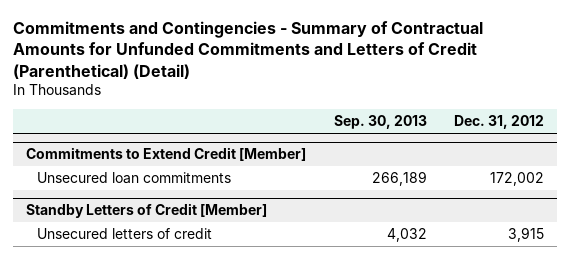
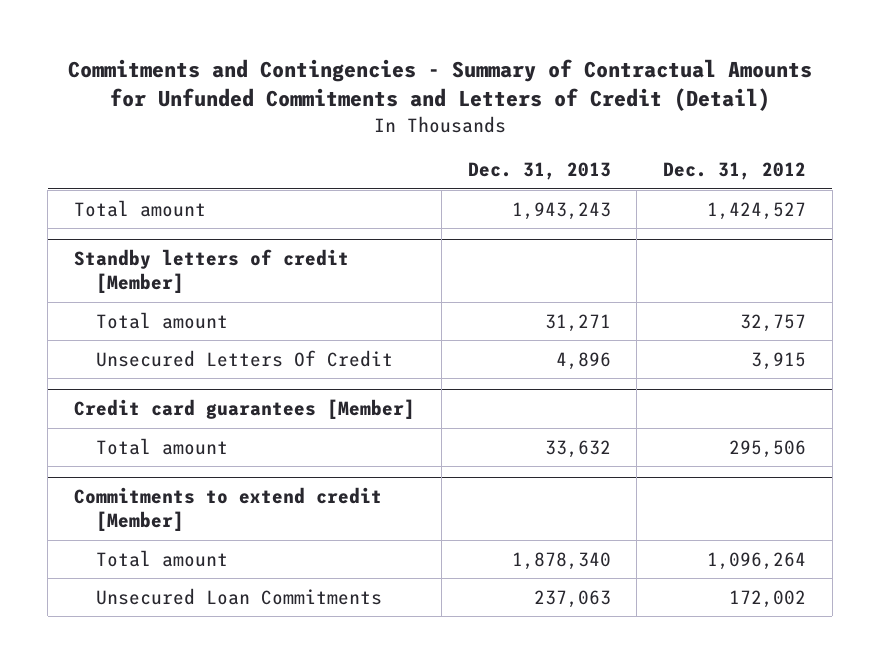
- Commitments and Contingencies - Summary of Contractual Amounts for Unfunded Commitments and Letters of Credit (Parenthetical) (Detail)
+ Commitments and Contingencies - Summary of Contractual Amounts for Unfunded Commitments and Letters of Credit (Detail)
- | Sep. 30, 2013 | Dec. 31, 2012
+ | Dec. 31, 2013 | Dec. 31, 2012
- Commitments to Extend Credit [Member]
- Unsecured loan commitments | 266,189 | 172,002
- Standby Letters of Credit [Member]
- Unsecured letters of credit | 4,032 | 3,915
+ Total amount | 1,943,243 | 1,424,527
+ Standby letters of credit [Member]
+ Total amount | 31,271 | 32,757
+ Unsecured Letters Of Credit | 4,896 | 3,915
+ Credit card guarantees [Member]
+ Total amount | 33,632 | 295,506
+ Commitments to extend credit [Member]
+ Total amount | 1,878,340 | 1,096,264
+ Unsecured Loan Commitments | 237,063 | 172,002

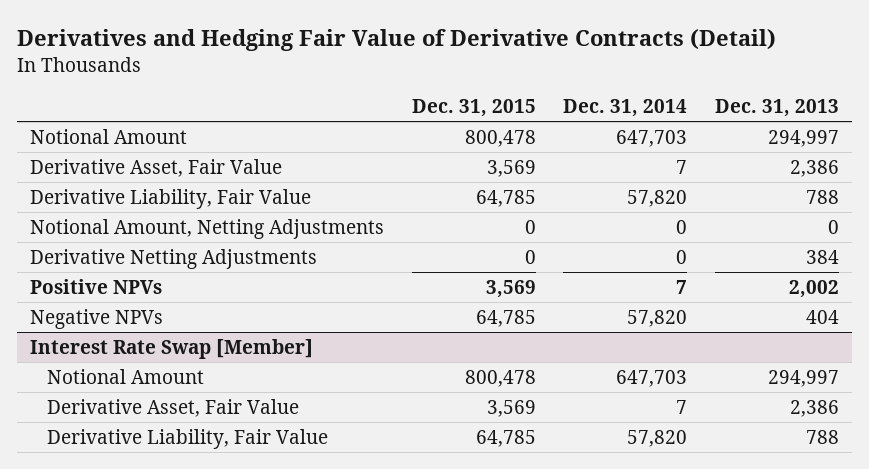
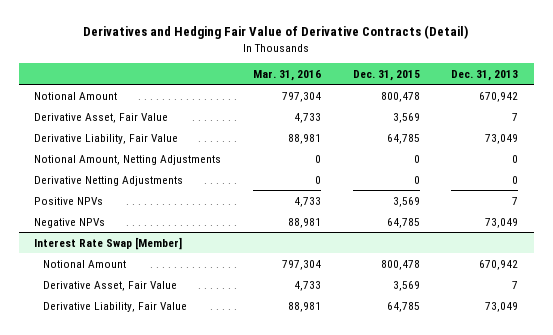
- | Dec. 31, 2015 | Dec. 31, 2014 | Dec. 31, 2013
+ | Mar. 31, 2016 | Dec. 31, 2015 | Dec. 31, 2013
- Notional Amount | 800,478 | 647,703 | 294,997
- Derivative Asset, Fair Value | 3,569 | 7 | 2,386
- Derivative Liability, Fair Value | 64,785 | 57,820 | 788
+ Notional Amount | 797,304 | 800,478 | 670,942
+ Derivative Asset, Fair Value | 4,733 | 3,569 | 7
+ Derivative Liability, Fair Value | 88,981 | 64,785 | 73,049
- Derivative Netting Adjustments | 0 | 0 | 384
- Positive NPVs | 3,569 | 7 | 2,002
- Negative NPVs | 64,785 | 57,820 | 404
+ Derivative Netting Adjustments | 0 | 0 | 0
+ Positive NPVs | 4,733 | 3,569 | 7
+ Negative NPVs | 88,981 | 64,785 | 73,049
@ Interest Rate Swap [Member]
- Notional Amount | 800,478 | 647,703 | 294,997
- Derivative Asset, Fair Value | 3,569 | 7 | 2,386
- Derivative Liability, Fair Value | 64,785 | 57,820 | 788
+ Notional Amount | 797,304 | 800,478 | 670,942
+ Derivative Asset, Fair Value | 4,733 | 3,569 | 7
+ Derivative Liability, Fair Value | 88,981 | 64,785 | 73,049

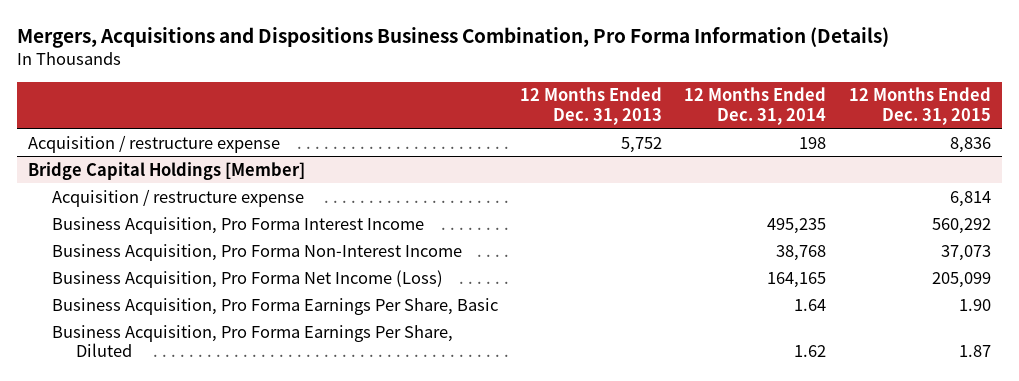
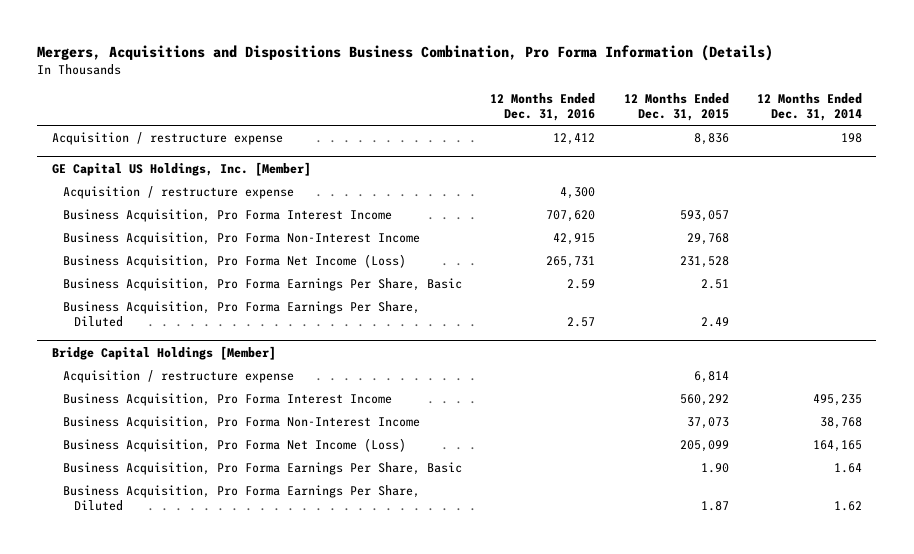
- | 12 Months Ended Dec. 31, 2013 | 12 Months Ended Dec. 31, 2014 | 12 Months Ended Dec. 31, 2015
+ | 12 Months Ended Dec. 31, 2016 | 12 Months Ended Dec. 31, 2015 | 12 Months Ended Dec. 31, 2014
+ GE Capital US Holdings, Inc. [Member]
+ Acquisition / restructure expense | 4,300 | |
+ Business Acquisition, Pro Forma Interest Income | 707,620 | 593,057 |
+ Business Acquisition, Pro Forma Non-Interest Income | 42,915 | 29,768 |
+ Business Acquisition, Pro Forma Net Income (Loss) | 265,731 | 231,528 |
+ Business Acquisition, Pro Forma Earnings Per Share, Basic | 2.59 | 2.51 |
+ Business Acquisition, Pro Forma Earnings Per Share, Diluted | 2.57 | 2.49 |

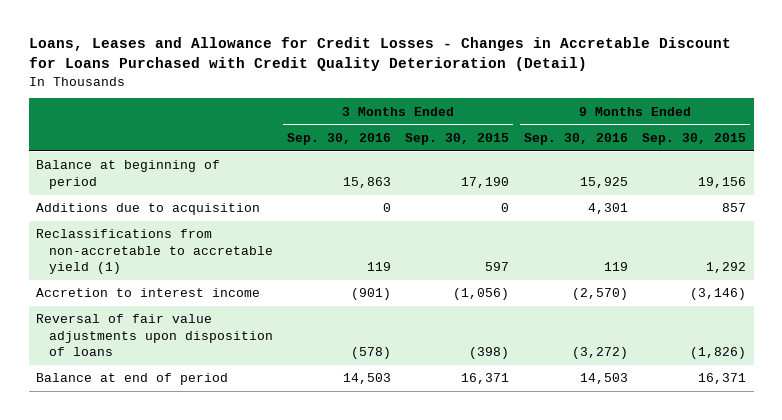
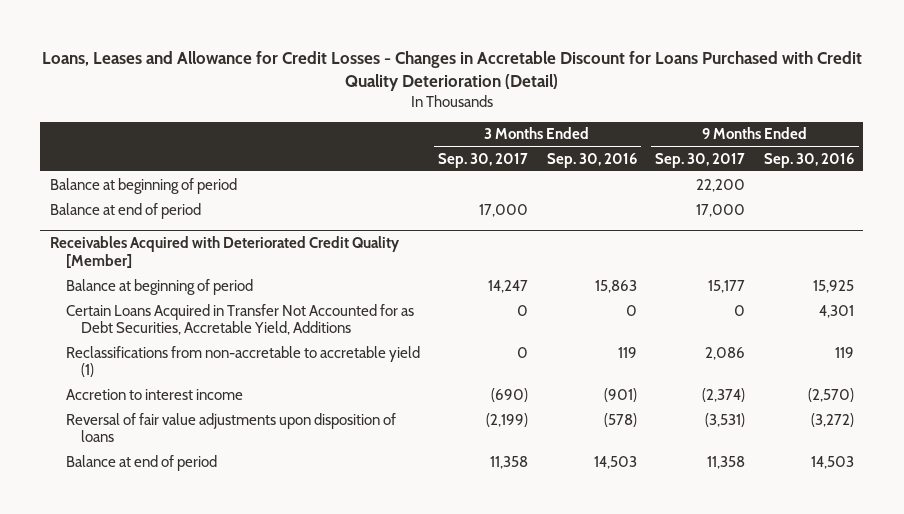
- | 3 Months Ended Sep. 30, 2016 | 3 Months Ended Sep. 30, 2015 | 9 Months Ended Sep. 30, 2016 | 9 Months Ended Sep. 30, 2015
+ | 3 Months Ended Sep. 30, 2017 | 3 Months Ended Sep. 30, 2016 | 9 Months Ended Sep. 30, 2017 | 9 Months Ended Sep. 30, 2016
+ Balance at beginning of period | | | 22,200 |
+ Balance at end of period | 17,000 | | 17,000 |
+ Receivables Acquired with Deteriorated Credit Quality [Member]
- Additions due to acquisition | 0 | 0 | 4,301 | 857
+ Certain Loans Acquired in Transfer Not Accounted for as Debt Securities, Accretable Yield, Additions | 0 | 0 | 0 | 4,301

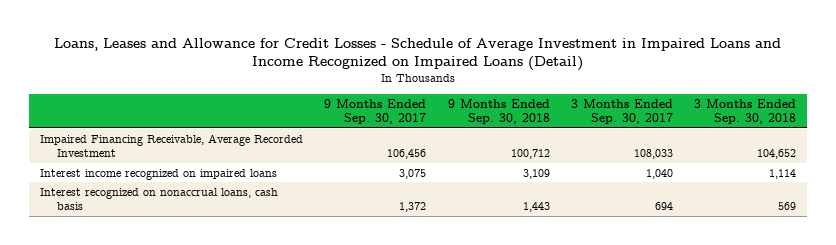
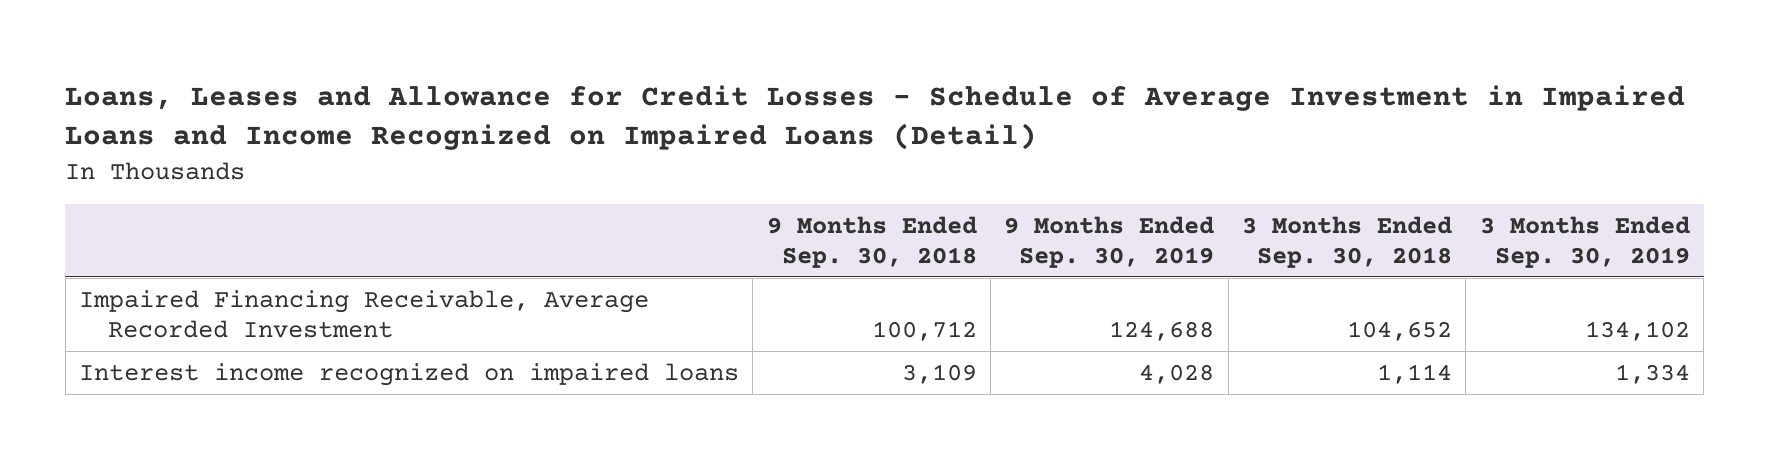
- | 9 Months Ended Sep. 30, 2017 | 9 Months Ended Sep. 30, 2018 | 3 Months Ended Sep. 30, 2017 | 3 Months Ended Sep. 30, 2018
+ | 9 Months Ended Sep. 30, 2018 | 9 Months Ended Sep. 30, 2019 | 3 Months Ended Sep. 30, 2018 | 3 Months Ended Sep. 30, 2019
- Interest recognized on nonaccrual loans, cash basis | 1,372 | 1,443 | 694 | 569

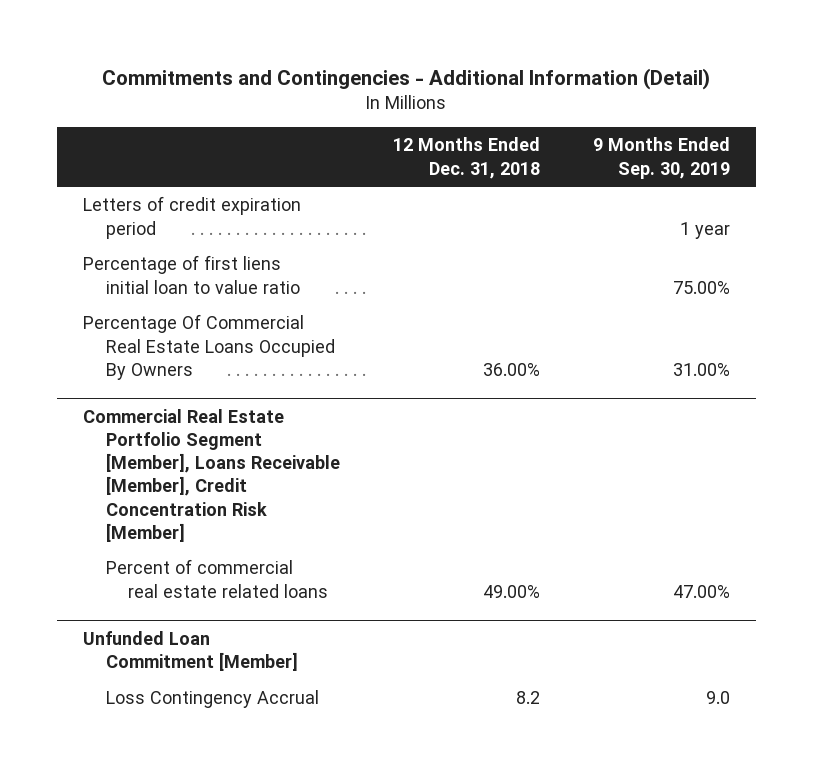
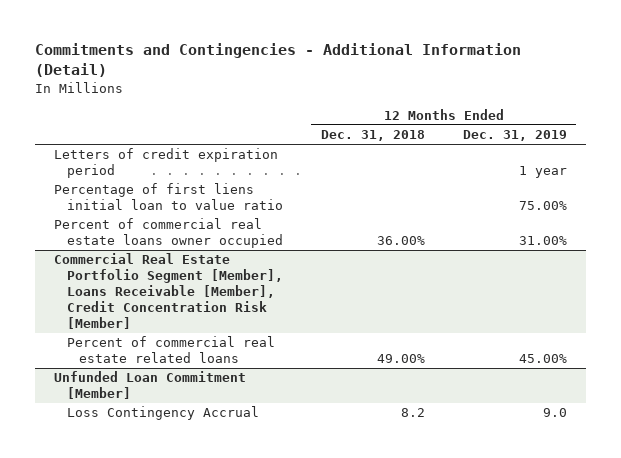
- | 12 Months Ended Dec. 31, 2018 | 9 Months Ended Sep. 30, 2019
+ | 12 Months Ended Dec. 31, 2018 | 12 Months Ended Dec. 31, 2019
- Percentage Of Commercial Real Estate Loans Occupied By Owners | 36.00% | 31.00%
+ Percent of commercial real estate loans owner occupied | 36.00% | 31.00%

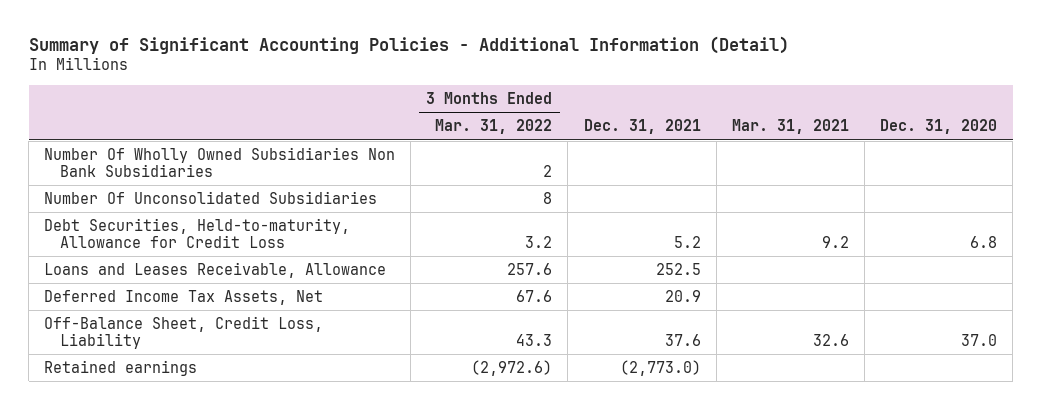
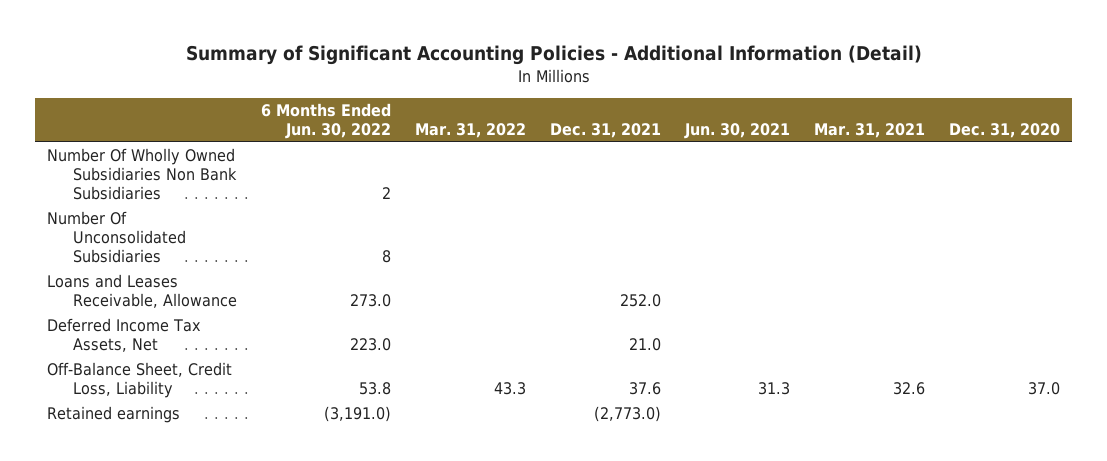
- | 3 Months Ended Mar. 31, 2022 | Dec. 31, 2021 | Mar. 31, 2021 | Dec. 31, 2020
+ | 6 Months Ended Jun. 30, 2022 | Mar. 31, 2022 | Dec. 31, 2021 | Jun. 30, 2021 | Mar. 31, 2021 | Dec. 31, 2020
- Debt Securities, Held-to-maturity, Allowance for Credit Loss | 3.2 | 5.2 | 9.2 | 6.8
- Loans and Leases Receivable, Allowance | 257.6 | 252.5 | |
- Deferred Income Tax Assets, Net | 67.6 | 20.9 | |
+ Loans and Leases Receivable, Allowance | 273.0 | | 252.0 | | |
+ Deferred Income Tax Assets, Net | 223.0 | | 21.0 | | |

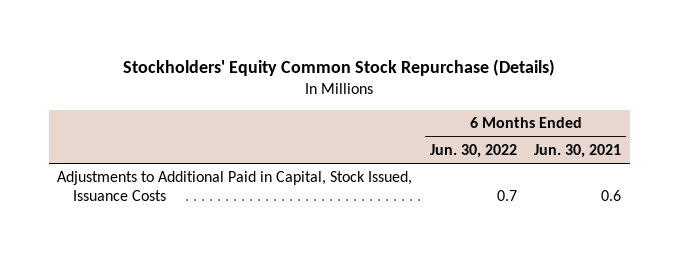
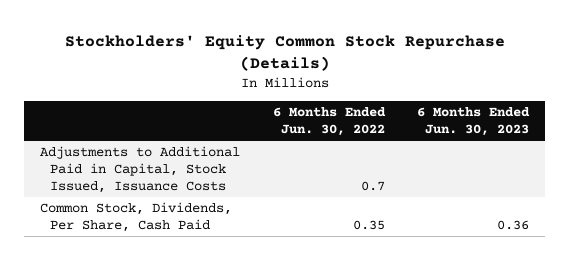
- | 6 Months Ended Jun. 30, 2022 | 6 Months Ended Jun. 30, 2021
+ | 6 Months Ended Jun. 30, 2022 | 6 Months Ended Jun. 30, 2023
+ Common Stock, Dividends, Per Share, Cash Paid | 0.35 | 0.36

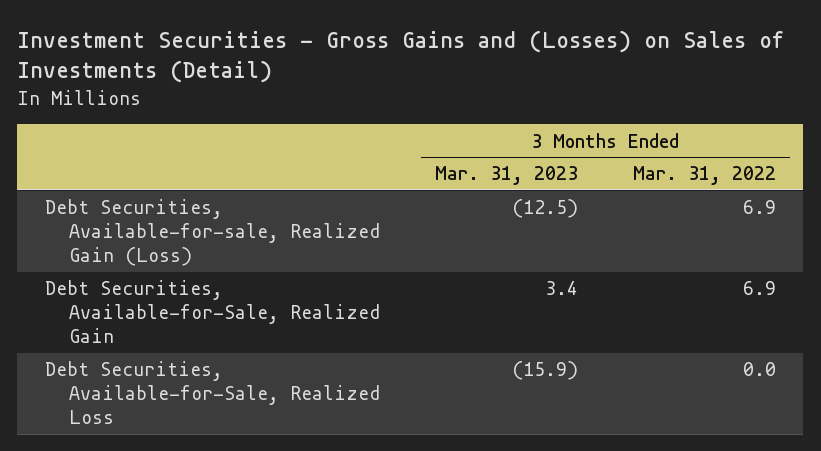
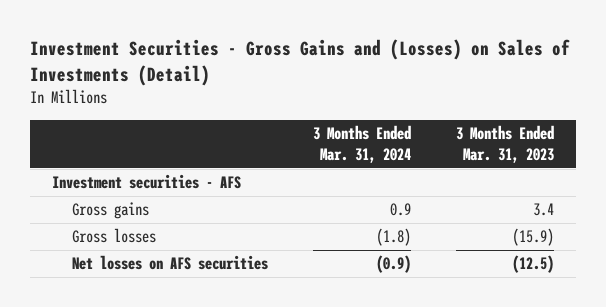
- | 3 Months Ended Mar. 31, 2023 | 3 Months Ended Mar. 31, 2022
+ | 3 Months Ended Mar. 31, 2024 | 3 Months Ended Mar. 31, 2023
- Debt Securities, Available-for-sale, Realized Gain (Loss) | (12.5) | 6.9
- Debt Securities, Available-for-Sale, Realized Gain | 3.4 | 6.9
- Debt Securities, Available-for-Sale, Realized Loss | (15.9) | 0.0
+ Investment securities - AFS
+ Gross gains | 0.9 | 3.4
+ Gross losses | (1.8) | (15.9)
+ Net losses on AFS securities | (0.9) | (12.5)

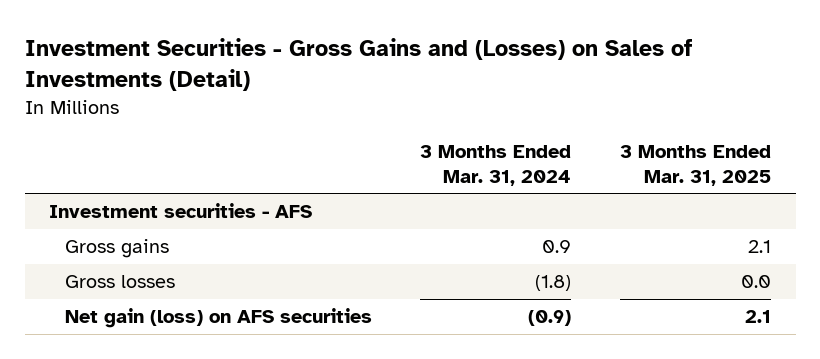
- | 3 Months Ended Mar. 31, 2024 | 3 Months Ended Mar. 31, 2023
+ | 3 Months Ended Mar. 31, 2024 | 3 Months Ended Mar. 31, 2025
- Net losses on AFS securities | (0.9) | (12.5)
+ Net gain (loss) on AFS securities | (0.9) | 2.1

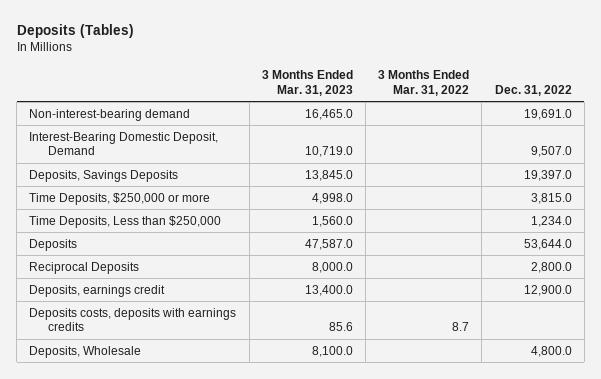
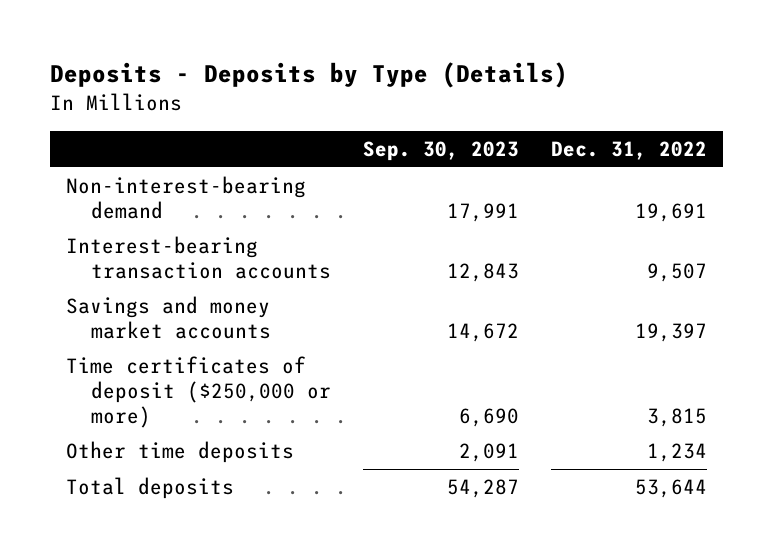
- Deposits (Tables)
+ Deposits - Deposits by Type (Details)
- | 3 Months Ended Mar. 31, 2023 | 3 Months Ended Mar. 31, 2022 | Dec. 31, 2022
+ | Sep. 30, 2023 | Dec. 31, 2022
- Non-interest-bearing demand | 16,465.0 | | 19,691.0
- Interest-Bearing Domestic Deposit, Demand | 10,719.0 | | 9,507.0
- Deposits, Savings Deposits | 13,845.0 | | 19,397.0
- Time Deposits, $250,000 or more | 4,998.0 | | 3,815.0
- Time Deposits, Less than $250,000 | 1,560.0 | | 1,234.0
- Deposits | 47,587.0 | | 53,644.0
- Reciprocal Deposits | 8,000.0 | | 2,800.0
- Deposits, earnings credit | 13,400.0 | | 12,900.0
- Deposits costs, deposits with earnings credits | 85.6 | 8.7 |
- Deposits, Wholesale | 8,100.0 | | 4,800.0
+ Non-interest-bearing demand | 17,991 | 19,691
+ Interest-bearing transaction accounts | 12,843 | 9,507
+ Savings and money market accounts | 14,672 | 19,397
+ Time certificates of deposit ($250,000 or more) | 6,690 | 3,815
+ Other time deposits | 2,091 | 1,234
+ Total deposits | 54,287 | 53,644

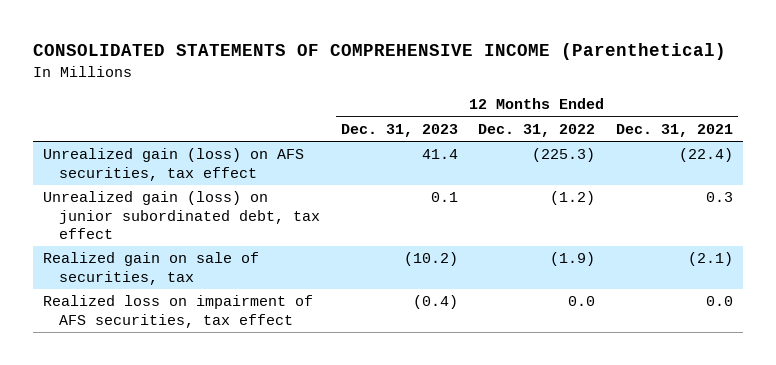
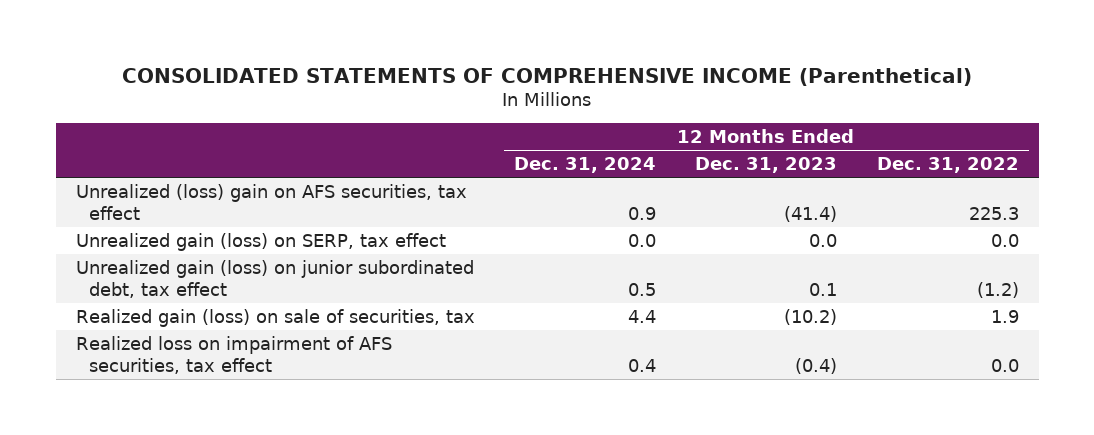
- | 12 Months Ended Dec. 31, 2023 | 12 Months Ended Dec. 31, 2022 | 12 Months Ended Dec. 31, 2021
+ | 12 Months Ended Dec. 31, 2024 | 12 Months Ended Dec. 31, 2023 | 12 Months Ended Dec. 31, 2022
- Unrealized gain (loss) on AFS securities, tax effect | 41.4 | (225.3) | (22.4)
+ Unrealized (loss) gain on AFS securities, tax effect | 0.9 | (41.4) | 225.3
+ Unrealized gain (loss) on SERP, tax effect | 0.0 | 0.0 | 0.0
- Realized gain on sale of securities, tax | (10.2) | (1.9) | (2.1)
+ Realized gain (loss) on sale of securities, tax | 4.4 | (10.2) | 1.9

